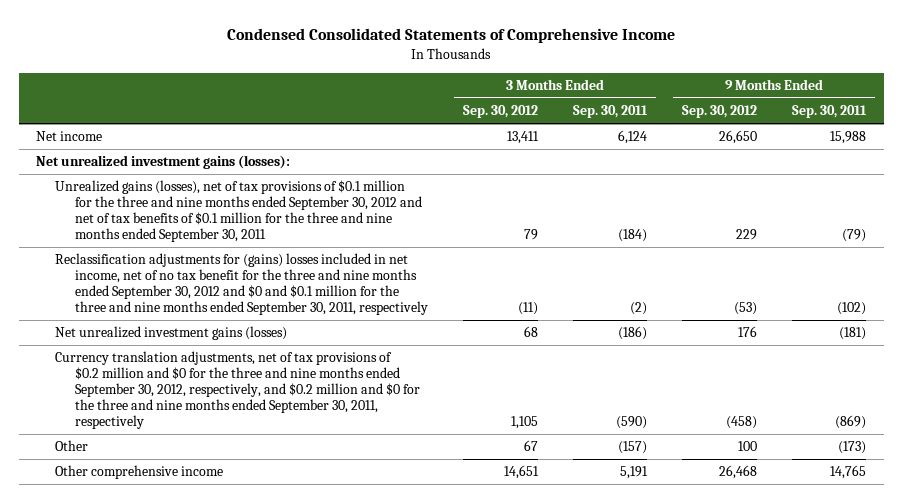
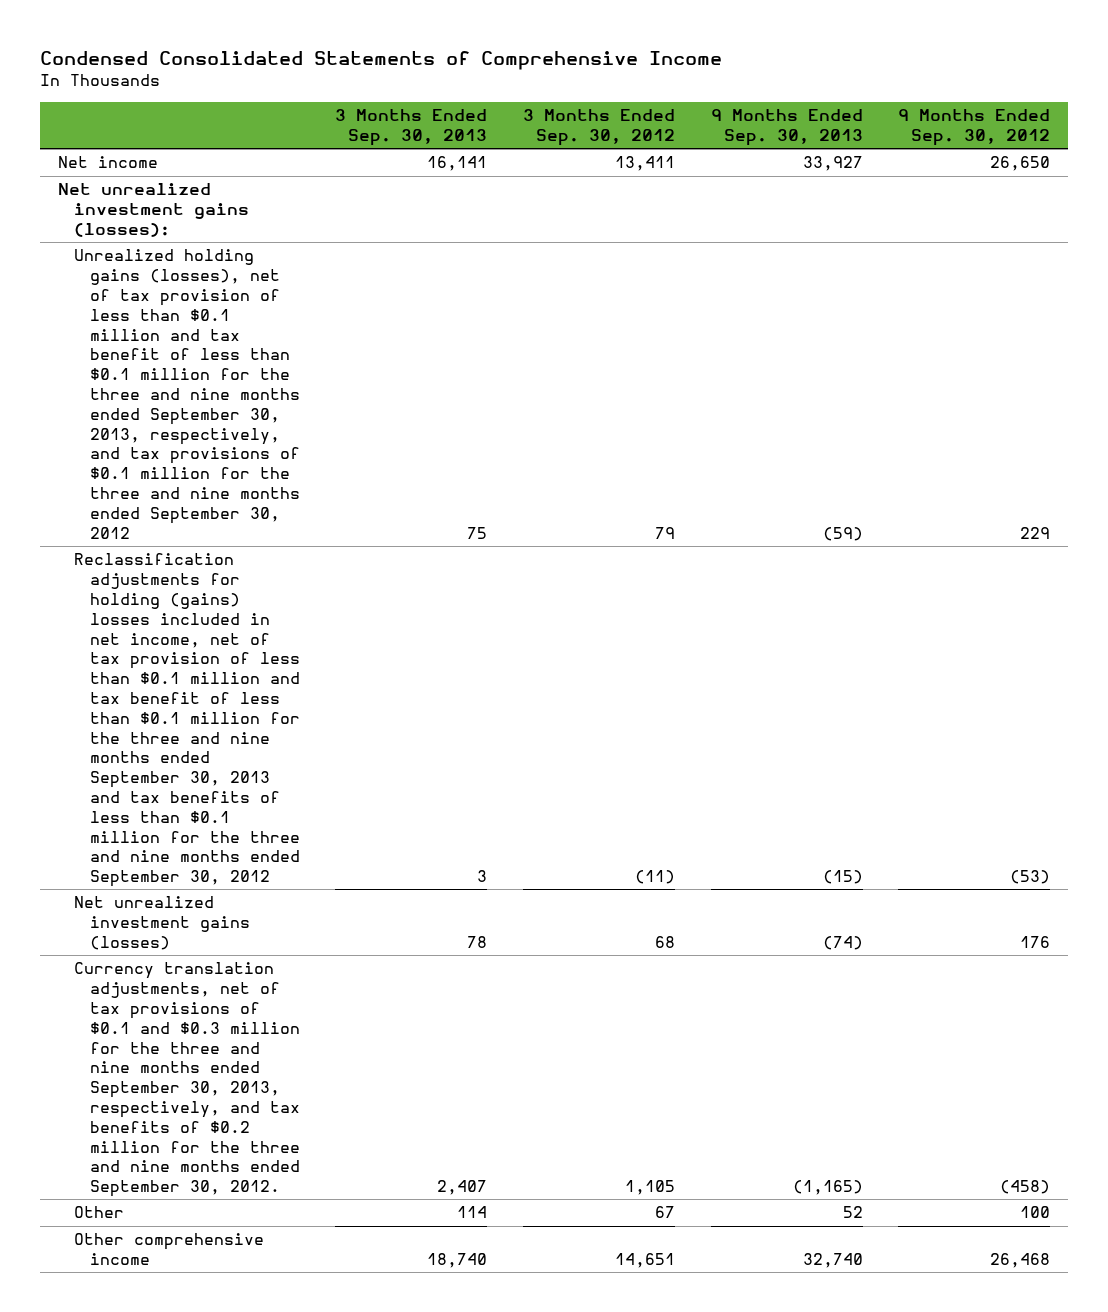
- | 3 Months Ended Sep. 30, 2012 | 3 Months Ended Sep. 30, 2011 | 9 Months Ended Sep. 30, 2012 | 9 Months Ended Sep. 30, 2011
+ | 3 Months Ended Sep. 30, 2013 | 3 Months Ended Sep. 30, 2012 | 9 Months Ended Sep. 30, 2013 | 9 Months Ended Sep. 30, 2012
- Unrealized gains (losses), net of tax provisions of $0.1 million for the three and nine months ended September 30, 2012 and net of tax benefits of $0.1 million for the three and nine months ended September 30, 2011 | 79 | (184) | 229 | (79)
- Reclassification adjustments for (gains) losses included in net income, net of no tax benefit for the three and nine months ended September 30, 2012 and $0 and $0.1 million for the three and nine months ended September 30, 2011, respectively | (11) | (2) | (53) | (102)
+ Unrealized holding gains (losses), net of tax provision of less than $0.1 million and tax benefit of less than $0.1 million for the three and nine months ended September 30, 2013, respectively, and tax provisions of $0.1 million for the three and nine months ended September 30, 2012 | 75 | 79 | (59) | 229
+ Reclassification adjustments for holding (gains) losses included in net income, net of tax provision of less than $0.1 million and tax benefit of less than $0.1 million for the three and nine months ended September 30, 2013 and tax benefits of less than $0.1 million for the three and nine months ended September 30, 2012 | 3 | (11) | (15) | (53)
- Currency translation adjustments, net of tax provisions of $0.2 million and $0 for the three and nine months ended September 30, 2012, respectively, and $0.2 million and $0 for the three and nine months ended September 30, 2011, respectively | 1,105 | (590) | (458) | (869)
+ Currency translation adjustments, net of tax provisions of $0.1 and $0.3 million for the three and nine months ended September 30, 2013, respectively, and tax benefits of $0.2 million for the three and nine months ended September 30, 2012. | 2,407 | 1,105 | (1,165) | (458)

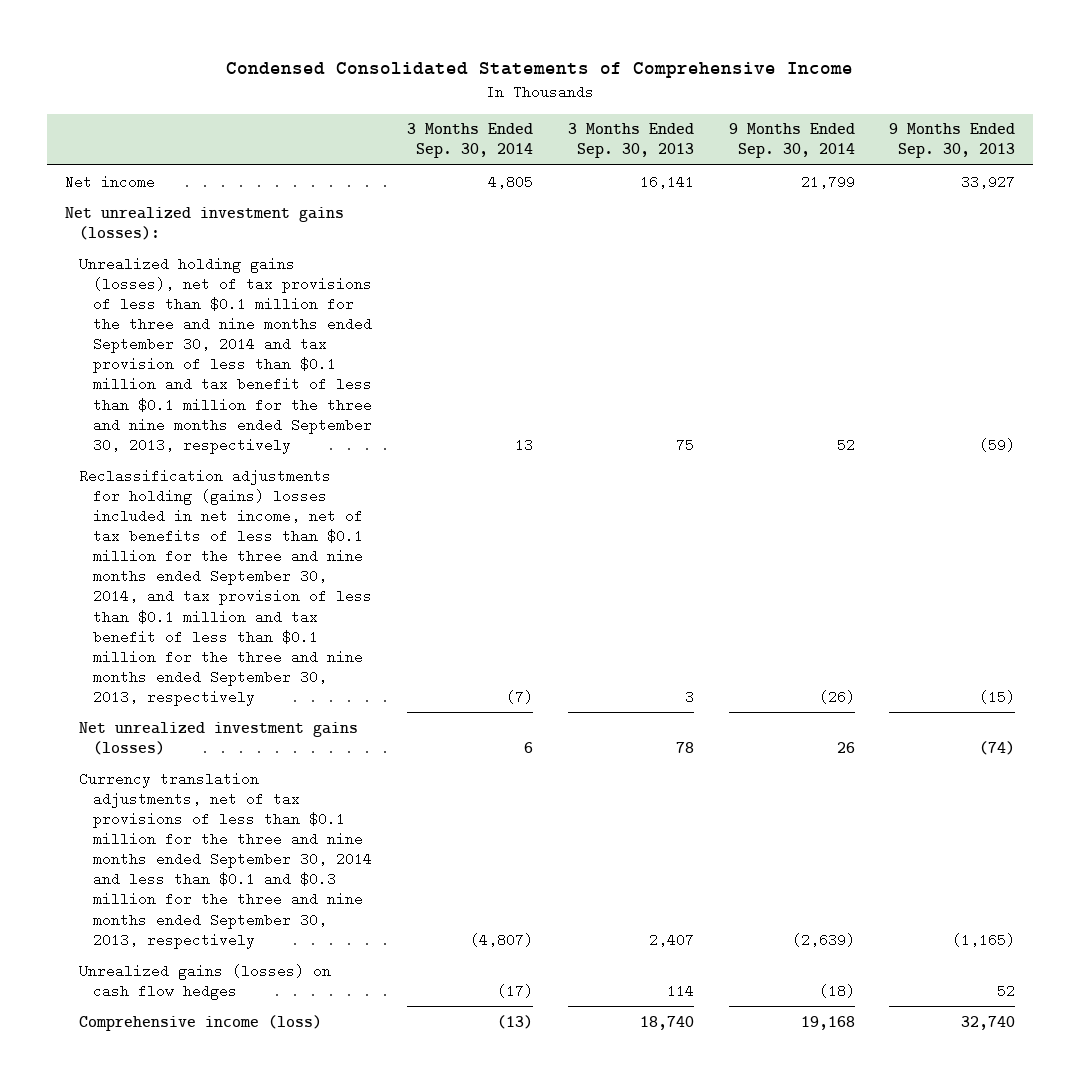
- | 3 Months Ended Sep. 30, 2013 | 3 Months Ended Sep. 30, 2012 | 9 Months Ended Sep. 30, 2013 | 9 Months Ended Sep. 30, 2012
+ | 3 Months Ended Sep. 30, 2014 | 3 Months Ended Sep. 30, 2013 | 9 Months Ended Sep. 30, 2014 | 9 Months Ended Sep. 30, 2013
- Unrealized holding gains (losses), net of tax provision of less than $0.1 million and tax benefit of less than $0.1 million for the three and nine months ended September 30, 2013, respectively, and tax provisions of $0.1 million for the three and nine months ended September 30, 2012 | 75 | 79 | (59) | 229
- Reclassification adjustments for holding (gains) losses included in net income, net of tax provision of less than $0.1 million and tax benefit of less than $0.1 million for the three and nine months ended September 30, 2013 and tax benefits of less than $0.1 million for the three and nine months ended September 30, 2012 | 3 | (11) | (15) | (53)
+ Unrealized holding gains (losses), net of tax provisions of less than $0.1 million for the three and nine months ended September 30, 2014 and tax provision of less than $0.1 million and tax benefit of less than $0.1 million for the three and nine months ended September 30, 2013, respectively | 13 | 75 | 52 | (59)
+ Reclassification adjustments for holding (gains) losses included in net income, net of tax benefits of less than $0.1 million for the three and nine months ended September 30, 2014, and tax provision of less than $0.1 million and tax benefit of less than $0.1 million for the three and nine months ended September 30, 2013, respectively | (7) | 3 | (26) | (15)
- Currency translation adjustments, net of tax provisions of $0.1 and $0.3 million for the three and nine months ended September 30, 2013, respectively, and tax benefits of $0.2 million for the three and nine months ended September 30, 2012. | 2,407 | 1,105 | (1,165) | (458)
- Other | 114 | 67 | 52 | 100
- Other comprehensive income | 18,740 | 14,651 | 32,740 | 26,468
+ Currency translation adjustments, net of tax provisions of less than $0.1 million for the three and nine months ended September 30, 2014 and less than $0.1 and $0.3 million for the three and nine months ended September 30, 2013, respectively | (4,807) | 2,407 | (2,639) | (1,165)
+ Unrealized gains (losses) on cash flow hedges | (17) | 114 | (18) | 52
+ Comprehensive income (loss) | (13) | 18,740 | 19,168 | 32,740

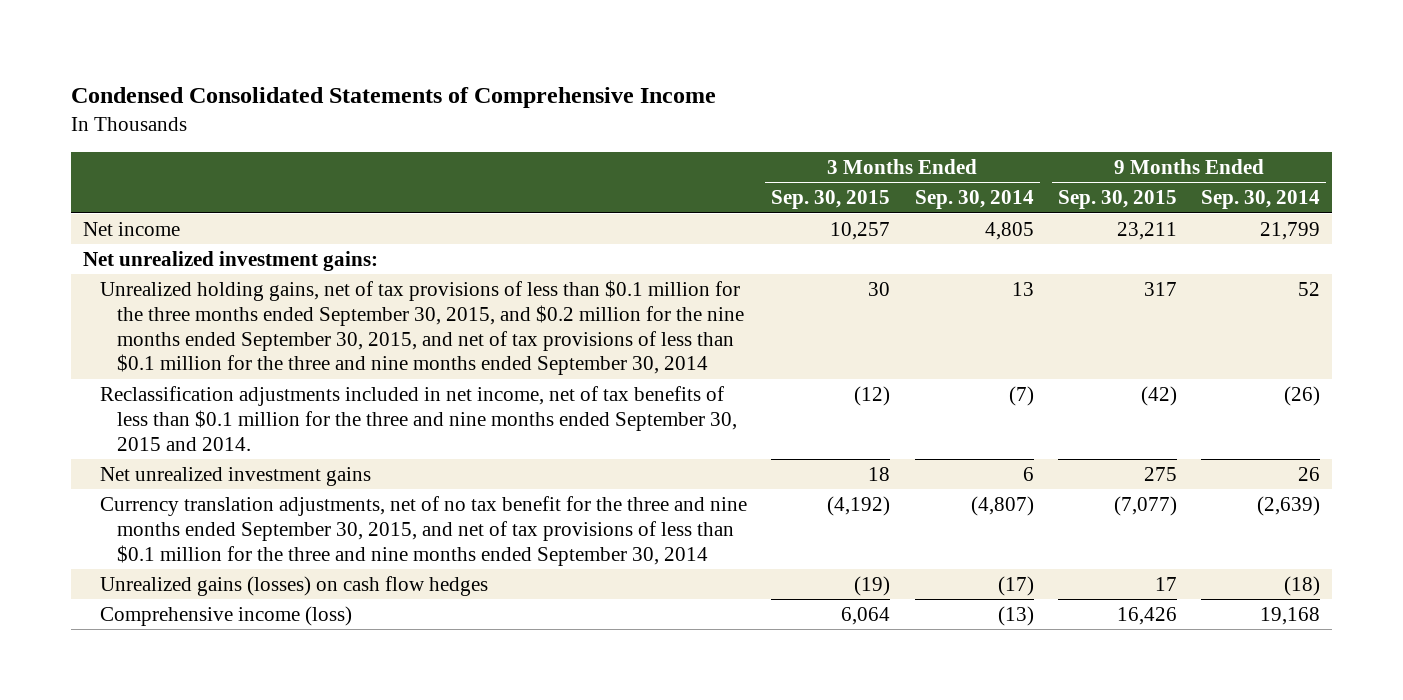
- | 3 Months Ended Sep. 30, 2014 | 3 Months Ended Sep. 30, 2013 | 9 Months Ended Sep. 30, 2014 | 9 Months Ended Sep. 30, 2013
+ | 3 Months Ended Sep. 30, 2015 | 3 Months Ended Sep. 30, 2014 | 9 Months Ended Sep. 30, 2015 | 9 Months Ended Sep. 30, 2014
- Net unrealized investment gains (losses):
- Unrealized holding gains (losses), net of tax provisions of less than $0.1 million for the three and nine months ended September 30, 2014 and tax provision of less than $0.1 million and tax benefit of less than $0.1 million for the three and nine months ended September 30, 2013, respectively | 13 | 75 | 52 | (59)
- Reclassification adjustments for holding (gains) losses included in net income, net of tax benefits of less than $0.1 million for the three and nine months ended September 30, 2014, and tax provision of less than $0.1 million and tax benefit of less than $0.1 million for the three and nine months ended September 30, 2013, respectively | (7) | 3 | (26) | (15)
- Net unrealized investment gains (losses) | 6 | 78 | 26 | (74)
- Currency translation adjustments, net of tax provisions of less than $0.1 million for the three and nine months ended September 30, 2014 and less than $0.1 and $0.3 million for the three and nine months ended September 30, 2013, respectively | (4,807) | 2,407 | (2,639) | (1,165)
+ Net unrealized investment gains:
+ Unrealized holding gains, net of tax provisions of less than $0.1 million for the three months ended September 30, 2015, and $0.2 million for the nine months ended September 30, 2015, and net of tax provisions of less than $0.1 million for the three and nine months ended September 30, 2014 | 30 | 13 | 317 | 52
+ Reclassification adjustments included in net income, net of tax benefits of less than $0.1 million for the three and nine months ended September 30, 2015 and 2014. | (12) | (7) | (42) | (26)
+ Net unrealized investment gains | 18 | 6 | 275 | 26
+ Currency translation adjustments, net of no tax benefit for the three and nine months ended September 30, 2015, and net of tax provisions of less than $0.1 million for the three and nine months ended September 30, 2014 | (4,192) | (4,807) | (7,077) | (2,639)

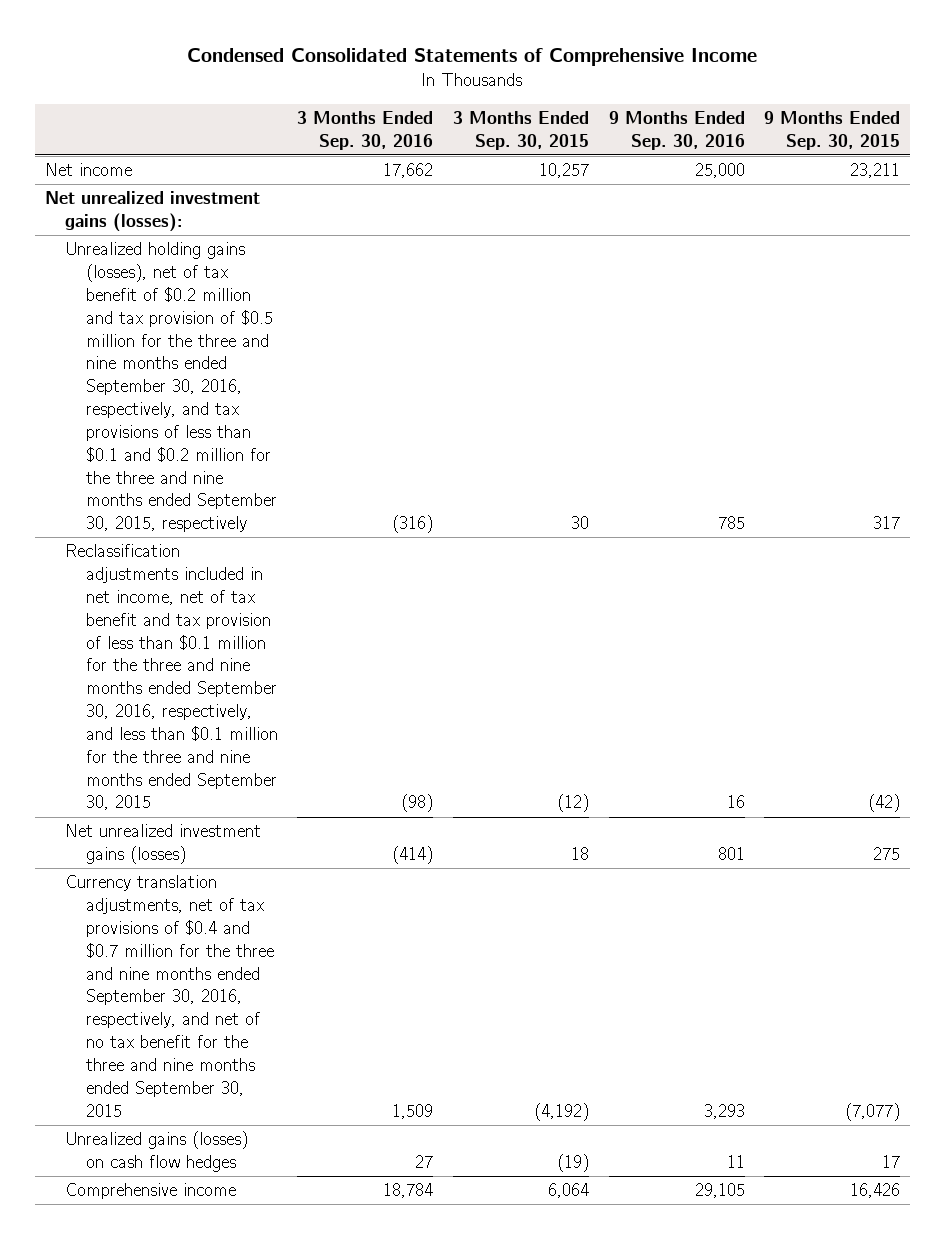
- | 3 Months Ended Sep. 30, 2015 | 3 Months Ended Sep. 30, 2014 | 9 Months Ended Sep. 30, 2015 | 9 Months Ended Sep. 30, 2014
+ | 3 Months Ended Sep. 30, 2016 | 3 Months Ended Sep. 30, 2015 | 9 Months Ended Sep. 30, 2016 | 9 Months Ended Sep. 30, 2015
- Net unrealized investment gains:
- Unrealized holding gains, net of tax provisions of less than $0.1 million for the three months ended September 30, 2015, and $0.2 million for the nine months ended September 30, 2015, and net of tax provisions of less than $0.1 million for the three and nine months ended September 30, 2014 | 30 | 13 | 317 | 52
- Reclassification adjustments included in net income, net of tax benefits of less than $0.1 million for the three and nine months ended September 30, 2015 and 2014. | (12) | (7) | (42) | (26)
- Net unrealized investment gains | 18 | 6 | 275 | 26
- Currency translation adjustments, net of no tax benefit for the three and nine months ended September 30, 2015, and net of tax provisions of less than $0.1 million for the three and nine months ended September 30, 2014 | (4,192) | (4,807) | (7,077) | (2,639)
+ Net unrealized investment gains (losses):
+ Unrealized holding gains (losses), net of tax benefit of $0.2 million and tax provision of $0.5 million for the three and nine months ended September 30, 2016, respectively, and tax provisions of less than $0.1 and $0.2 million for the three and nine months ended September 30, 2015, respectively | (316) | 30 | 785 | 317
+ Reclassification adjustments included in net income, net of tax benefit and tax provision of less than $0.1 million for the three and nine months ended September 30, 2016, respectively, and less than $0.1 million for the three and nine months ended September 30, 2015 | (98) | (12) | 16 | (42)
+ Net unrealized investment gains (losses) | (414) | 18 | 801 | 275
+ Currency translation adjustments, net of tax provisions of $0.4 and $0.7 million for the three and nine months ended September 30, 2016, respectively, and net of no tax benefit for the three and nine months ended September 30, 2015 | 1,509 | (4,192) | 3,293 | (7,077)
- Comprehensive income (loss) | 6,064 | (13) | 16,426 | 19,168
+ Comprehensive income | 18,784 | 6,064 | 29,105 | 16,426

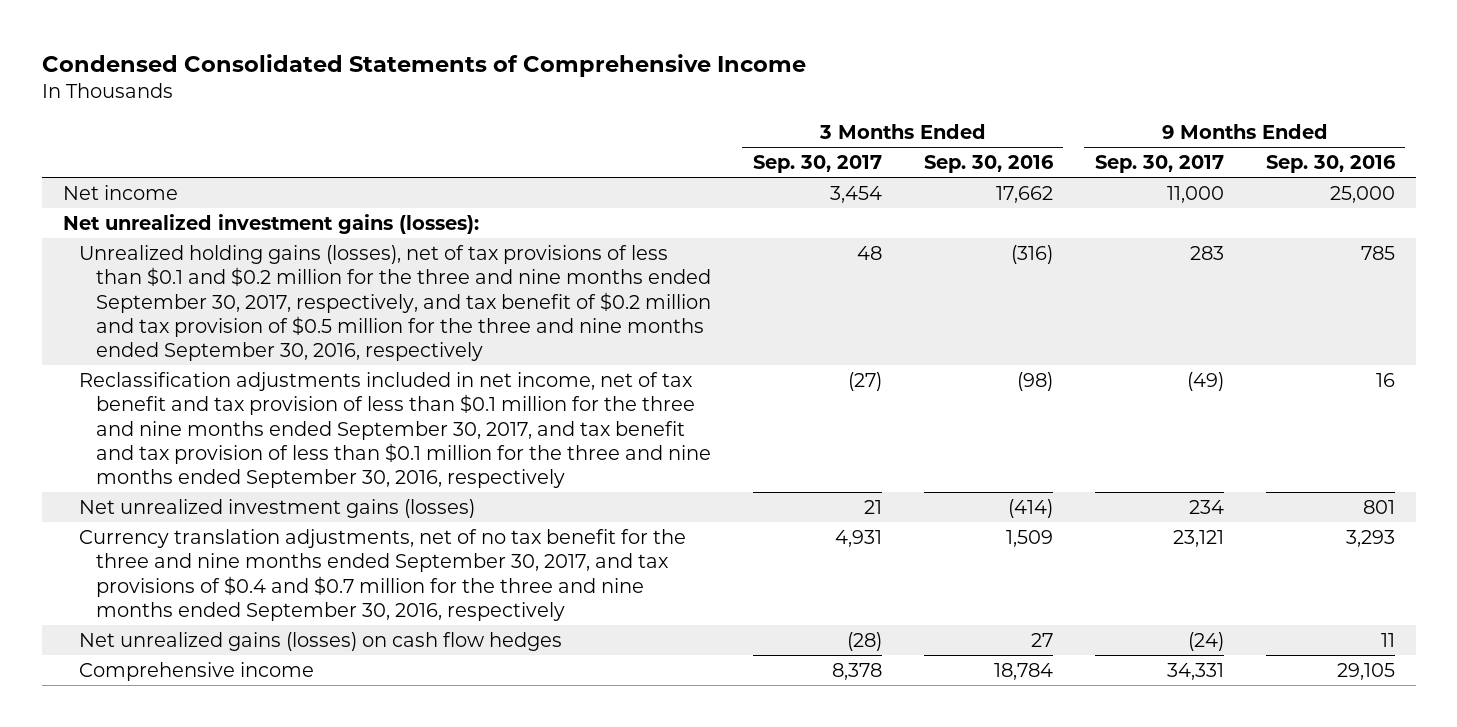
- | 3 Months Ended Sep. 30, 2016 | 3 Months Ended Sep. 30, 2015 | 9 Months Ended Sep. 30, 2016 | 9 Months Ended Sep. 30, 2015
+ | 3 Months Ended Sep. 30, 2017 | 3 Months Ended Sep. 30, 2016 | 9 Months Ended Sep. 30, 2017 | 9 Months Ended Sep. 30, 2016
- Unrealized holding gains (losses), net of tax benefit of $0.2 million and tax provision of $0.5 million for the three and nine months ended September 30, 2016, respectively, and tax provisions of less than $0.1 and $0.2 million for the three and nine months ended September 30, 2015, respectively | (316) | 30 | 785 | 317
- Reclassification adjustments included in net income, net of tax benefit and tax provision of less than $0.1 million for the three and nine months ended September 30, 2016, respectively, and less than $0.1 million for the three and nine months ended September 30, 2015 | (98) | (12) | 16 | (42)
+ Unrealized holding gains (losses), net of tax provisions of less than $0.1 and $0.2 million for the three and nine months ended September 30, 2017, respectively, and tax benefit of $0.2 million and tax provision of $0.5 million for the three and nine months ended September 30, 2016, respectively | 48 | (316) | 283 | 785
+ Reclassification adjustments included in net income, net of tax benefit and tax provision of less than $0.1 million for the three and nine months ended September 30, 2017, and tax benefit and tax provision of less than $0.1 million for the three and nine months ended September 30, 2016, respectively | (27) | (98) | (49) | 16
- Currency translation adjustments, net of tax provisions of $0.4 and $0.7 million for the three and nine months ended September 30, 2016, respectively, and net of no tax benefit for the three and nine months ended September 30, 2015 | 1,509 | (4,192) | 3,293 | (7,077)
- Unrealized gains (losses) on cash flow hedges | 27 | (19) | 11 | 17
+ Currency translation adjustments, net of no tax benefit for the three and nine months ended September 30, 2017, and tax provisions of $0.4 and $0.7 million for the three and nine months ended September 30, 2016, respectively | 4,931 | 1,509 | 23,121 | 3,293
+ Net unrealized gains (losses) on cash flow hedges | (28) | 27 | (24) | 11

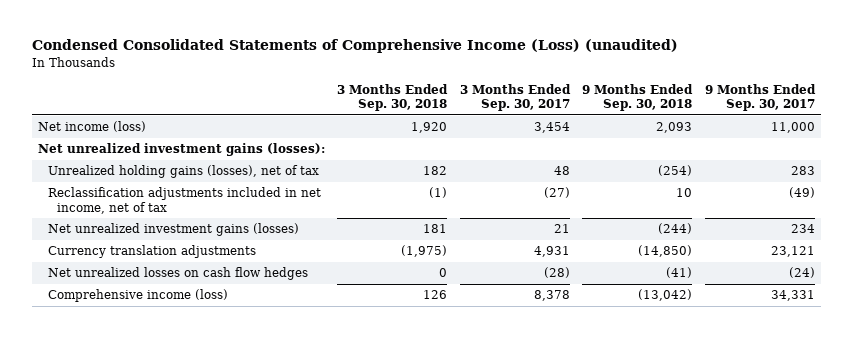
- Condensed Consolidated Statements of Comprehensive Income
+ Condensed Consolidated Statements of Comprehensive Income (Loss) (unaudited)
- | 3 Months Ended Sep. 30, 2017 | 3 Months Ended Sep. 30, 2016 | 9 Months Ended Sep. 30, 2017 | 9 Months Ended Sep. 30, 2016
+ | 3 Months Ended Sep. 30, 2018 | 3 Months Ended Sep. 30, 2017 | 9 Months Ended Sep. 30, 2018 | 9 Months Ended Sep. 30, 2017
- Net income | 3,454 | 17,662 | 11,000 | 25,000
+ Net income (loss) | 1,920 | 3,454 | 2,093 | 11,000
- Unrealized holding gains (losses), net of tax provisions of less than $0.1 and $0.2 million for the three and nine months ended September 30, 2017, respectively, and tax benefit of $0.2 million and tax provision of $0.5 million for the three and nine months ended September 30, 2016, respectively | 48 | (316) | 283 | 785
- Reclassification adjustments included in net income, net of tax benefit and tax provision of less than $0.1 million for the three and nine months ended September 30, 2017, and tax benefit and tax provision of less than $0.1 million for the three and nine months ended September 30, 2016, respectively | (27) | (98) | (49) | 16
+ Unrealized holding gains (losses), net of tax | 182 | 48 | (254) | 283
+ Reclassification adjustments included in net income, net of tax | (1) | (27) | 10 | (49)
- Currency translation adjustments, net of no tax benefit for the three and nine months ended September 30, 2017, and tax provisions of $0.4 and $0.7 million for the three and nine months ended September 30, 2016, respectively | 4,931 | 1,509 | 23,121 | 3,293
- Net unrealized gains (losses) on cash flow hedges | (28) | 27 | (24) | 11
- Comprehensive income | 8,378 | 18,784 | 34,331 | 29,105
+ Currency translation adjustments | (1,975) | 4,931 | (14,850) | 23,121
+ Net unrealized losses on cash flow hedges | 0 | (28) | (41) | (24)
+ Comprehensive income (loss) | 126 | 8,378 | (13,042) | 34,331

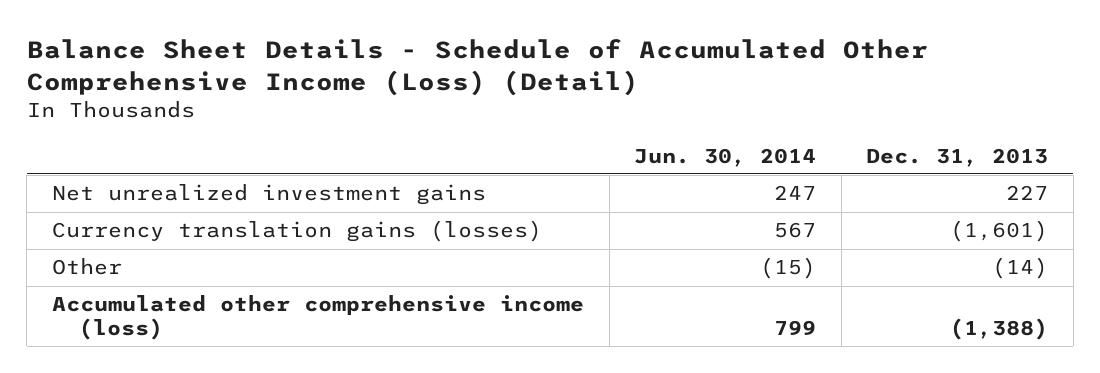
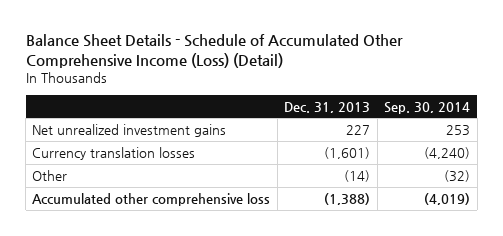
- | Jun. 30, 2014 | Dec. 31, 2013
+ | Dec. 31, 2013 | Sep. 30, 2014
- Currency translation gains (losses) | 567 | (1,601)
+ Currency translation losses | (1,601) | (4,240)
- Accumulated other comprehensive income (loss) | 799 | (1,388)
+ Accumulated other comprehensive loss | (1,388) | (4,019)

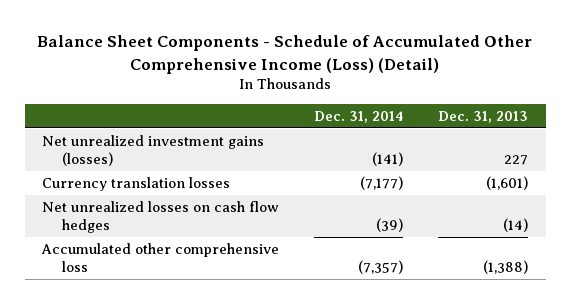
- Balance Sheet Details - Schedule of Accumulated Other Comprehensive Income (Loss) (Detail)
+ Balance Sheet Components - Schedule of Accumulated Other Comprehensive Income (Loss) (Detail)
- | Dec. 31, 2013 | Sep. 30, 2014
+ | Dec. 31, 2014 | Dec. 31, 2013
- Net unrealized investment gains | 227 | 253
+ Net unrealized investment gains (losses) | (141) | 227
- Other | (14) | (32)
+ Net unrealized losses on cash flow hedges | (39) | (14)

